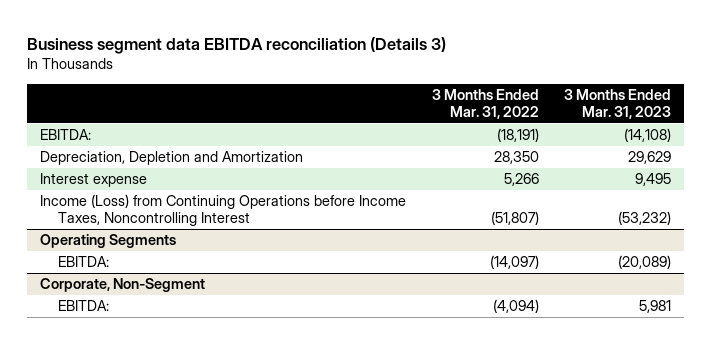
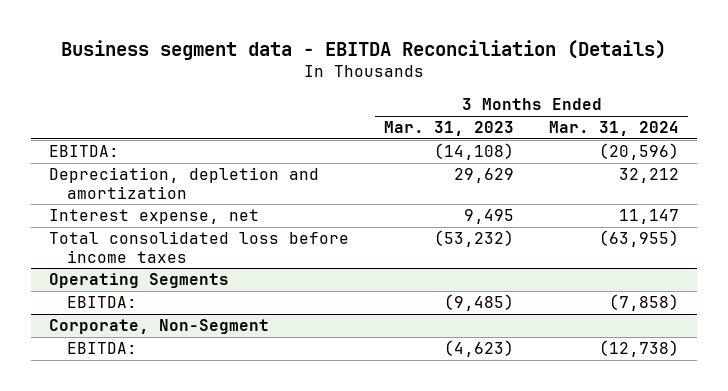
- Business segment data EBITDA reconciliation (Details 3)
+ Business segment data - EBITDA Reconciliation (Details)
- | 3 Months Ended Mar. 31, 2022 | 3 Months Ended Mar. 31, 2023
+ | 3 Months Ended Mar. 31, 2023 | 3 Months Ended Mar. 31, 2024
- Depreciation, Depletion and Amortization | 28,350 | 29,629
- Interest expense | 5,266 | 9,495
- Income (Loss) from Continuing Operations before Income Taxes, Noncontrolling Interest | (51,807) | (53,232)
+ Depreciation, depletion and amortization | 29,629 | 32,212
+ Interest expense, net | 9,495 | 11,147
+ Total consolidated loss before income taxes | (53,232) | (63,955)
@ Operating Segments
- EBITDA: | (14,097) | (20,089)
+ EBITDA: | (9,485) | (7,858)
@ Corporate, Non-Segment
- EBITDA: | (4,094) | 5,981
+ EBITDA: | (4,623) | (12,738)

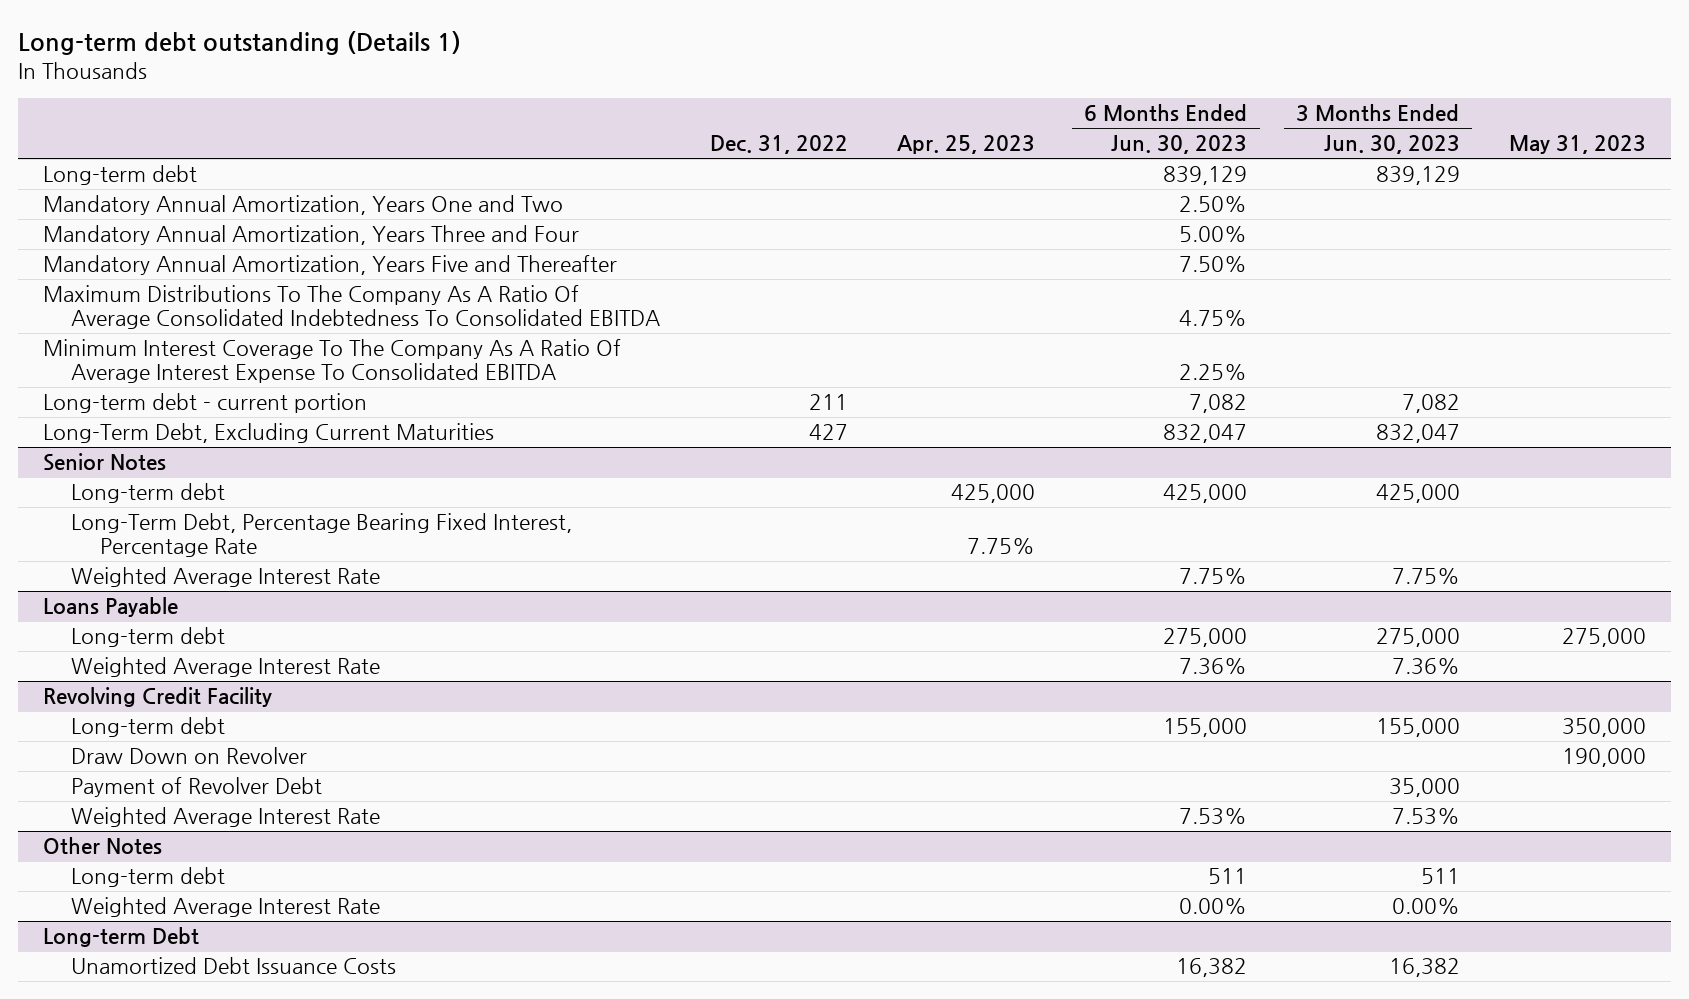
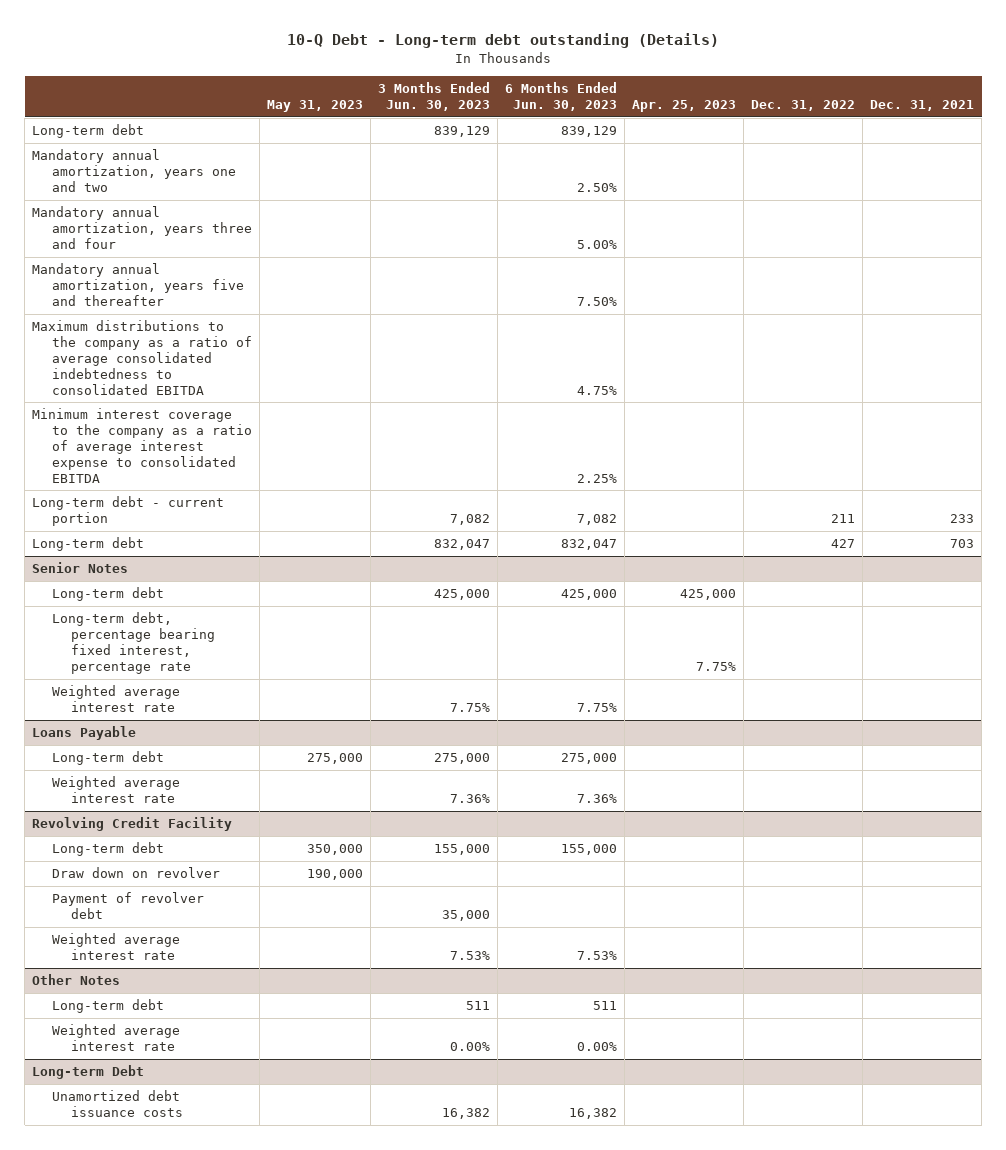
- Long-term debt outstanding (Details 1)
+ 10-Q Debt - Long-term debt outstanding (Details)
- | Dec. 31, 2022 | Apr. 25, 2023 | 6 Months Ended Jun. 30, 2023 | 3 Months Ended Jun. 30, 2023 | May 31, 2023
+ | May 31, 2023 | 3 Months Ended Jun. 30, 2023 | 6 Months Ended Jun. 30, 2023 | Apr. 25, 2023 | Dec. 31, 2022 | Dec. 31, 2021
- Mandatory Annual Amortization, Years One and Two | | | 2.50% | |
- Mandatory Annual Amortization, Years Three and Four | | | 5.00% | |
- Mandatory Annual Amortization, Years Five and Thereafter | | | 7.50% | |
- Maximum Distributions To The Company As A Ratio Of Average Consolidated Indebtedness To Consolidated EBITDA | | | 4.75% | |
- Minimum Interest Coverage To The Company As A Ratio Of Average Interest Expense To Consolidated EBITDA | | | 2.25% | |
+ Mandatory annual amortization, years one and two | | | 2.50% | | |
+ Mandatory annual amortization, years three and four | | | 5.00% | | |
+ Mandatory annual amortization, years five and thereafter | | | 7.50% | | |
+ Maximum distributions to the company as a ratio of average consolidated indebtedness to consolidated EBITDA | | | 4.75% | | |
+ Minimum interest coverage to the company as a ratio of average interest expense to consolidated EBITDA | | | 2.25% | | |
- Long-Term Debt, Excluding Current Maturities | 427 | | 832,047 | 832,047 |
+ Long-term debt | | 832,047 | 832,047 | | 427 | 703
@ Senior Notes
- Long-Term Debt, Percentage Bearing Fixed Interest, Percentage Rate | | 7.75% | | |
- Weighted Average Interest Rate | | | 7.75% | 7.75% |
+ Long-term debt, percentage bearing fixed interest, percentage rate | | | | 7.75% | |
+ Weighted average interest rate | | 7.75% | 7.75% | | |
@ Loans Payable
- Weighted Average Interest Rate | | | 7.36% | 7.36% |
+ Weighted average interest rate | | 7.36% | 7.36% | | |
@ Revolving Credit Facility
- Draw Down on Revolver | | | | | 190,000
- Payment of Revolver Debt | | | | 35,000 |
- Weighted Average Interest Rate | | | 7.53% | 7.53% |
+ Draw down on revolver | 190,000 | | | | |
+ Payment of revolver debt | | 35,000 | | | |
+ Weighted average interest rate | | 7.53% | 7.53% | | |
@ Other Notes
- Weighted Average Interest Rate | | | 0.00% | 0.00% |
+ Weighted average interest rate | | 0.00% | 0.00% | | |
@ Long-term Debt
- Unamortized Debt Issuance Costs | | | 16,382 | 16,382 |
+ Unamortized debt issuance costs | | 16,382 | 16,382 | | |

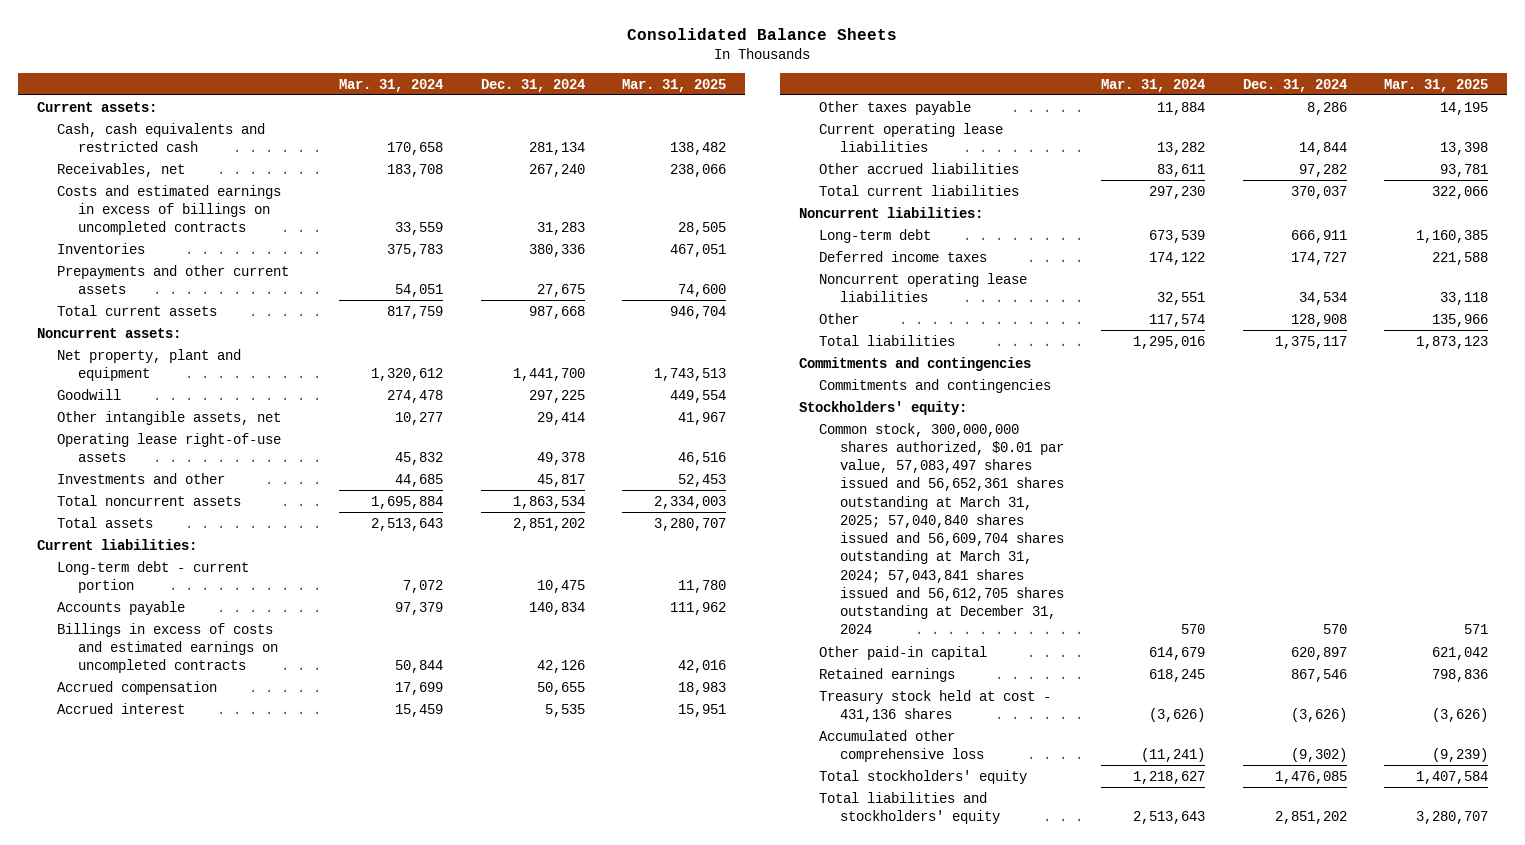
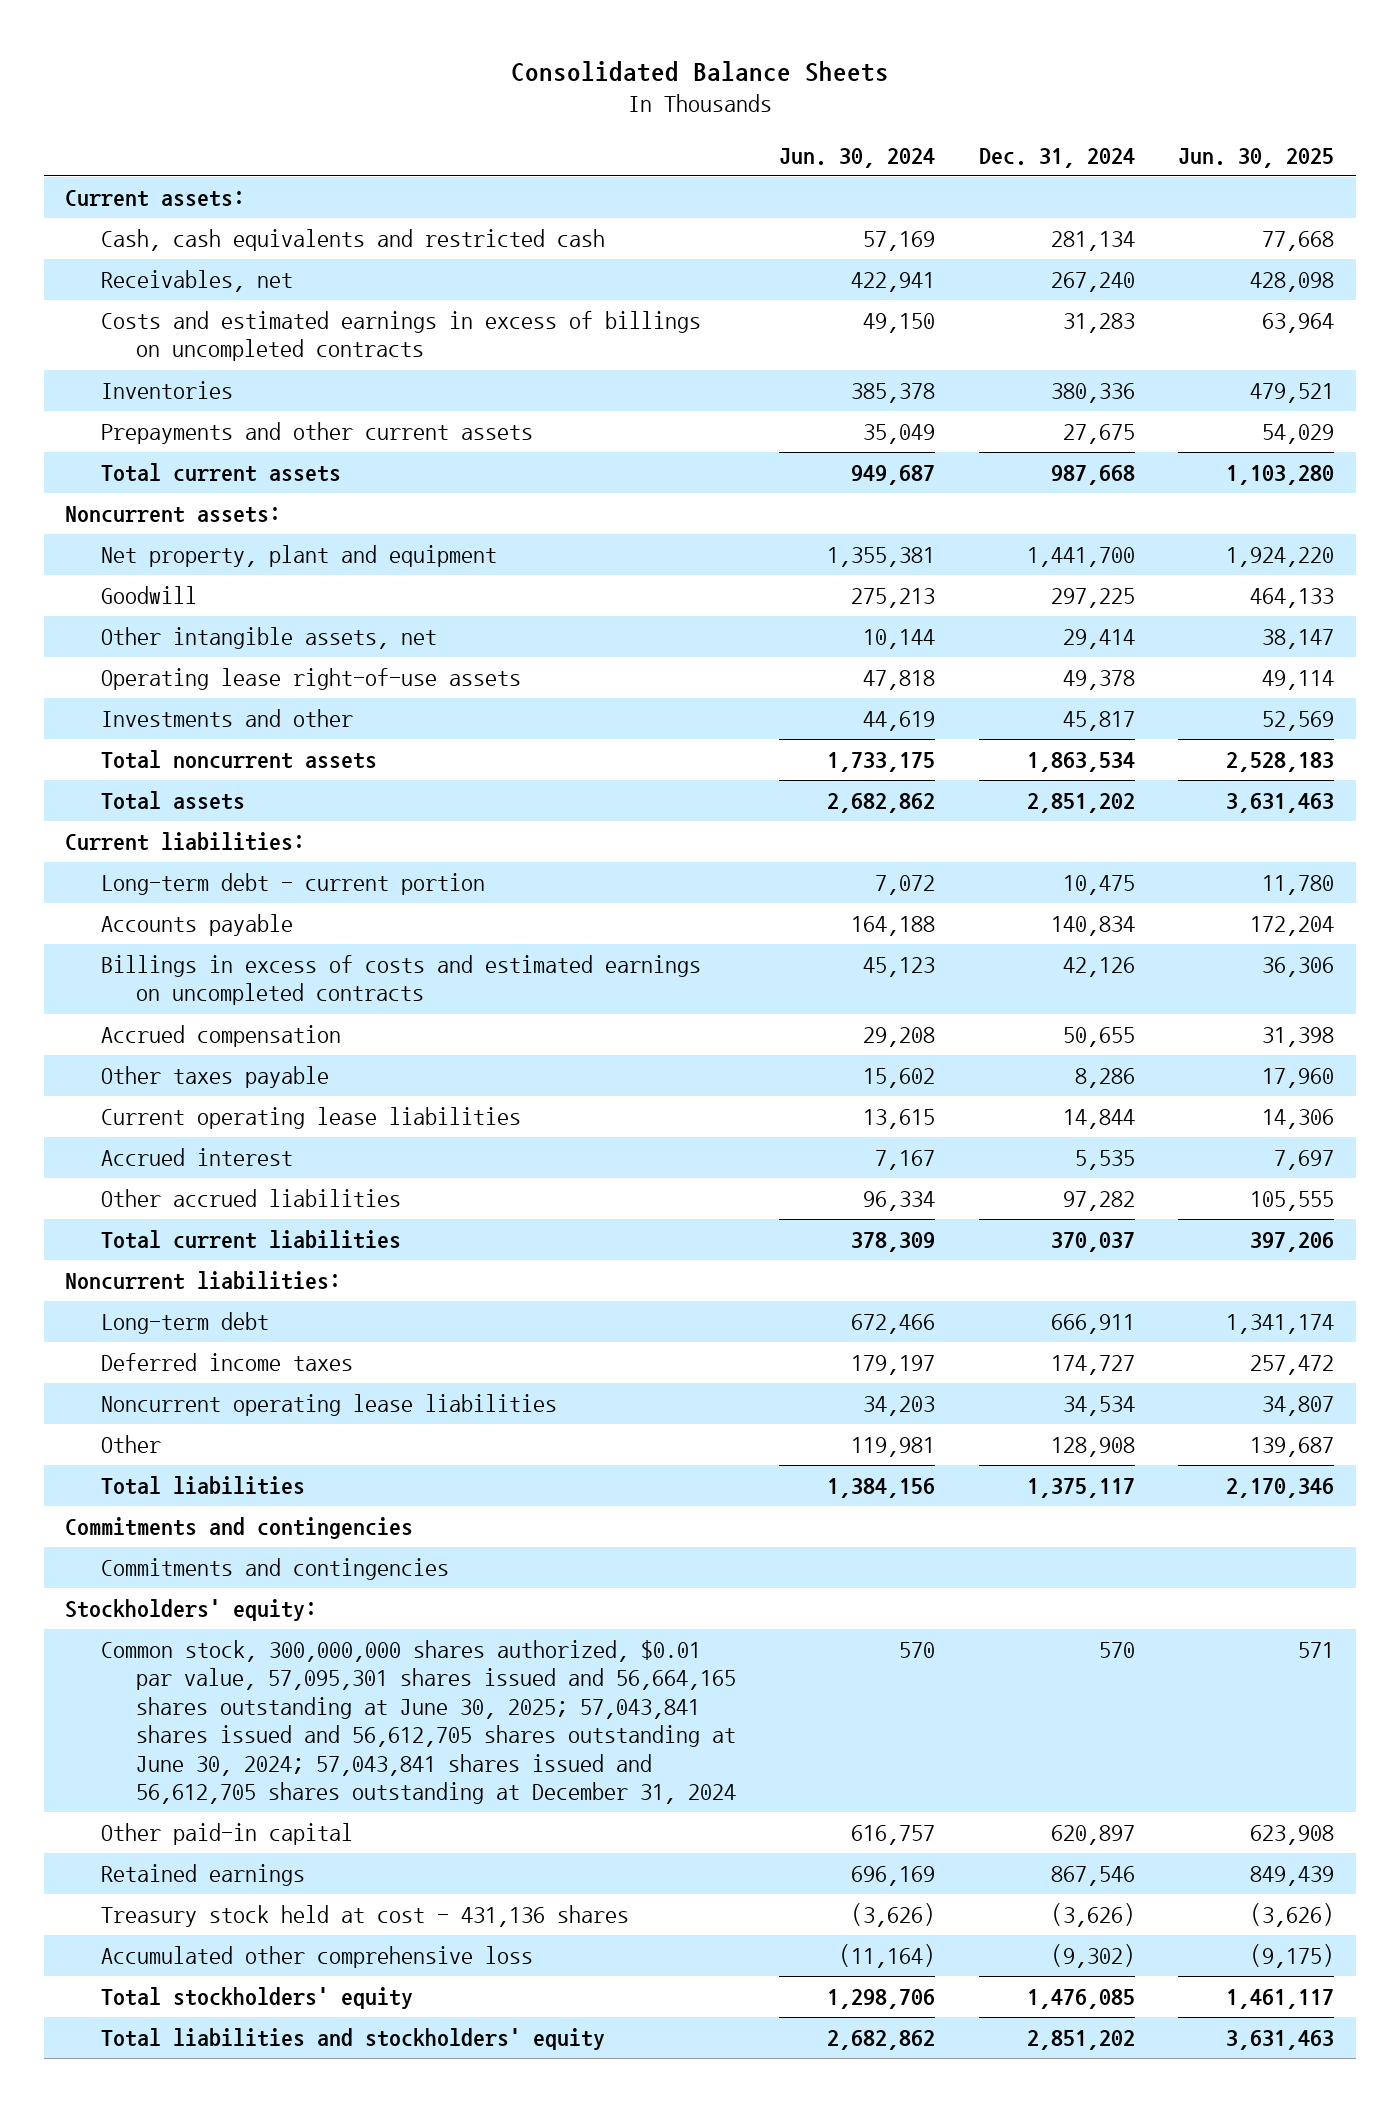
- | Mar. 31, 2024 | Dec. 31, 2024 | Mar. 31, 2025
+ | Jun. 30, 2024 | Dec. 31, 2024 | Jun. 30, 2025
moved down: Accrued interest | 7,167 | 5,535 | 7,697
- Common stock, 300,000,000 shares authorized, $0.01 par value, 57,083,497 shares issued and 56,652,361 shares outstanding at March 31, 2025; 57,040,840 shares issued and 56,609,704 shares outstanding at March 31, 2024; 57,043,841 shares issued and 56,612,705 shares outstanding at December 31, 2024 | 570 | 570 | 571
+ Common stock, 300,000,000 shares authorized, $0.01 par value, 57,095,301 shares issued and 56,664,165 shares outstanding at June 30, 2025; 57,043,841 shares issued and 56,612,705 shares outstanding at June 30, 2024; 57,043,841 shares issued and 56,612,705 shares outstanding at December 31, 2024 | 570 | 570 | 571

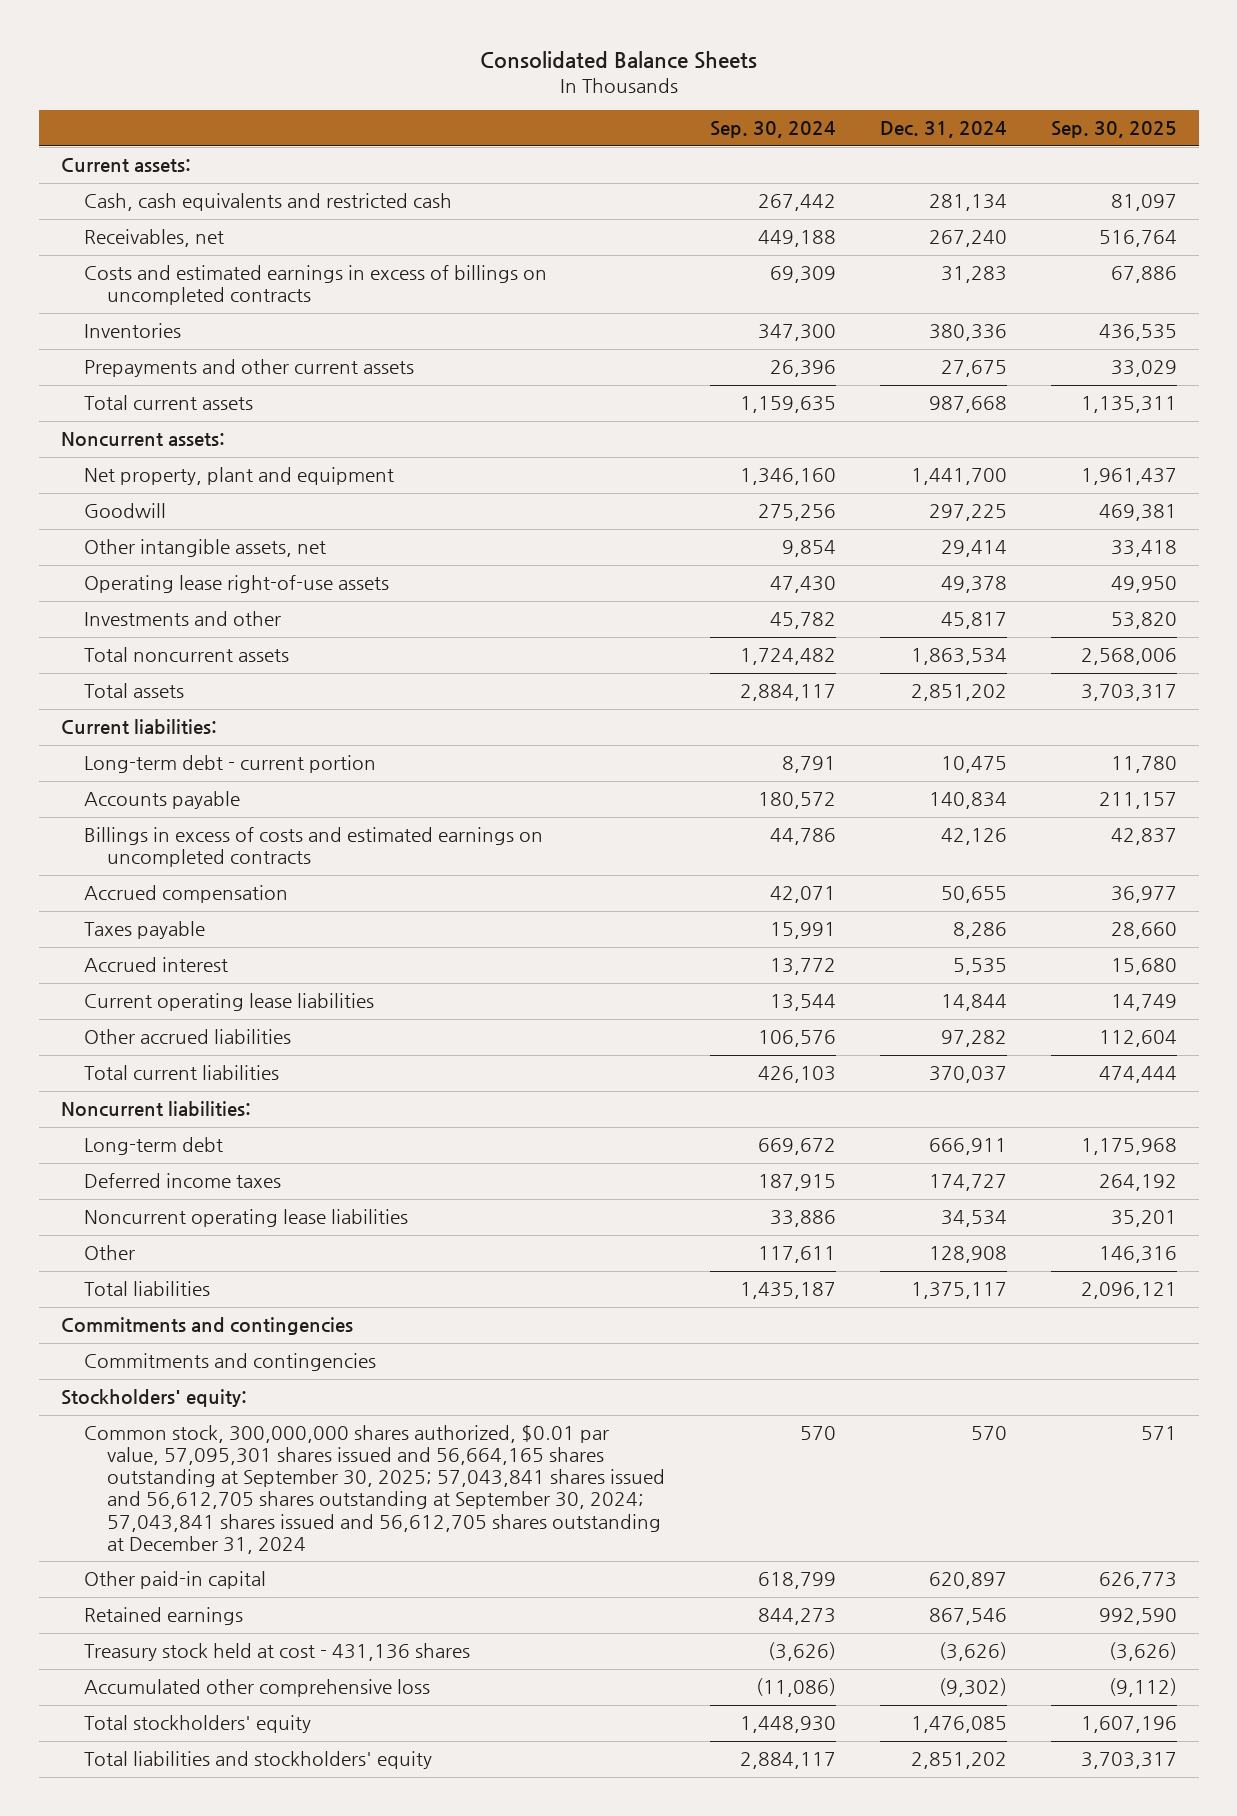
- | Jun. 30, 2024 | Dec. 31, 2024 | Jun. 30, 2025
+ | Sep. 30, 2024 | Dec. 31, 2024 | Sep. 30, 2025
- Other taxes payable | 15,602 | 8,286 | 17,960
+ Taxes payable | 15,991 | 8,286 | 28,660
moved down: Current operating lease liabilities | 13,544 | 14,844 | 14,749
- Common stock, 300,000,000 shares authorized, $0.01 par value, 57,095,301 shares issued and 56,664,165 shares outstanding at June 30, 2025; 57,043,841 shares issued and 56,612,705 shares outstanding at June 30, 2024; 57,043,841 shares issued and 56,612,705 shares outstanding at December 31, 2024 | 570 | 570 | 571
+ Common stock, 300,000,000 shares authorized, $0.01 par value, 57,095,301 shares issued and 56,664,165 shares outstanding at September 30, 2025; 57,043,841 shares issued and 56,612,705 shares outstanding at September 30, 2024; 57,043,841 shares issued and 56,612,705 shares outstanding at December 31, 2024 | 570 | 570 | 571

